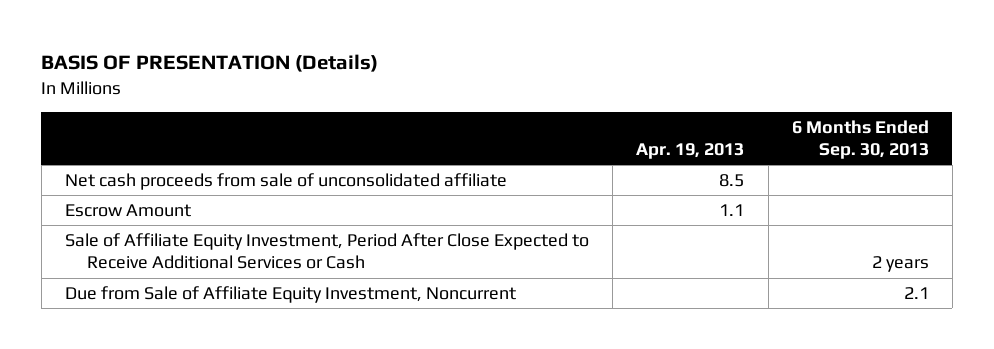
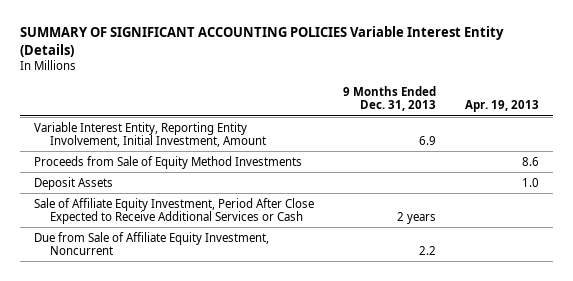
- BASIS OF PRESENTATION (Details)
+ SUMMARY OF SIGNIFICANT ACCOUNTING POLICIES Variable Interest Entity (Details)
- | Apr. 19, 2013 | 6 Months Ended Sep. 30, 2013
+ | 9 Months Ended Dec. 31, 2013 | Apr. 19, 2013
- Net cash proceeds from sale of unconsolidated affiliate | 8.5 |
- Escrow Amount | 1.1 |
+ Variable Interest Entity, Reporting Entity Involvement, Initial Investment, Amount | 6.9 |
+ Proceeds from Sale of Equity Method Investments | | 8.6
+ Deposit Assets | | 1.0

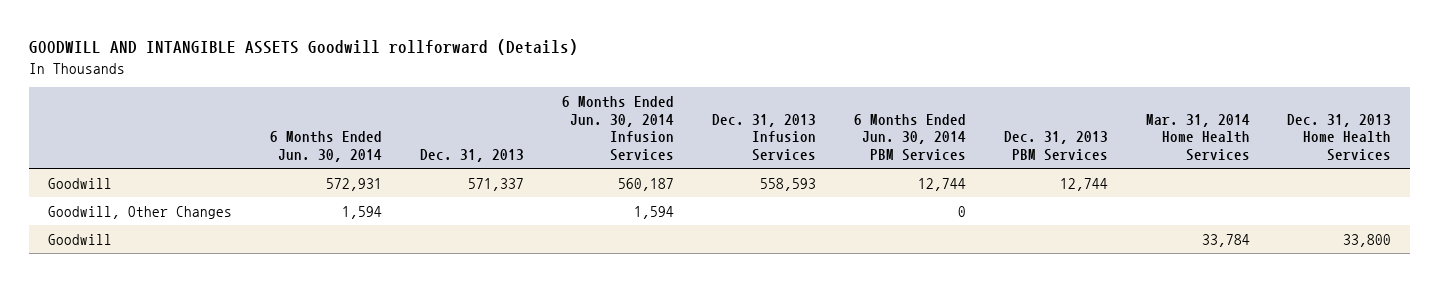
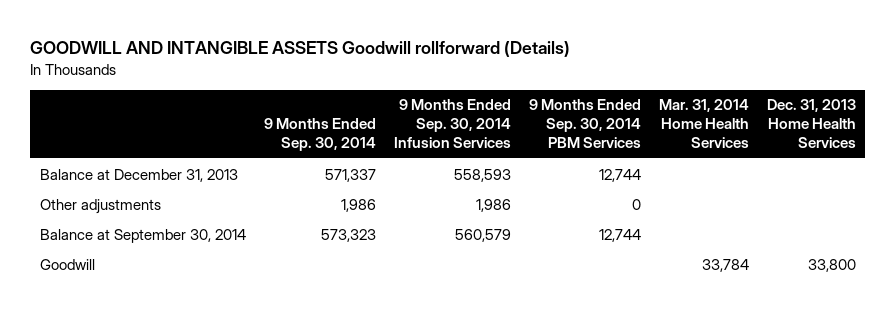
- | 6 Months Ended Jun. 30, 2014 | Dec. 31, 2013 | 6 Months Ended Jun. 30, 2014 Infusion Services | Dec. 31, 2013 Infusion Services | 6 Months Ended Jun. 30, 2014 PBM Services | Dec. 31, 2013 PBM Services | Mar. 31, 2014 Home Health Services | Dec. 31, 2013 Home Health Services
+ | 9 Months Ended Sep. 30, 2014 | 9 Months Ended Sep. 30, 2014 Infusion Services | 9 Months Ended Sep. 30, 2014 PBM Services | Mar. 31, 2014 Home Health Services | Dec. 31, 2013 Home Health Services
- Goodwill | 572,931 | 571,337 | 560,187 | 558,593 | 12,744 | 12,744 | |
- Goodwill, Other Changes | 1,594 | | 1,594 | | 0 | | |
+ Balance at December 31, 2013 | 571,337 | 558,593 | 12,744 | |
+ Other adjustments | 1,986 | 1,986 | 0 | |
+ Balance at September 30, 2014 | 573,323 | 560,579 | 12,744 | |

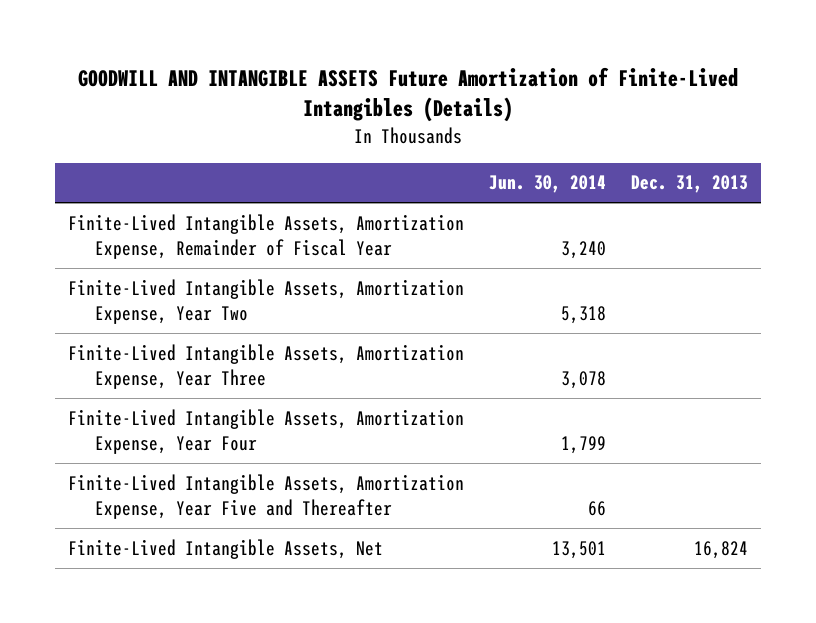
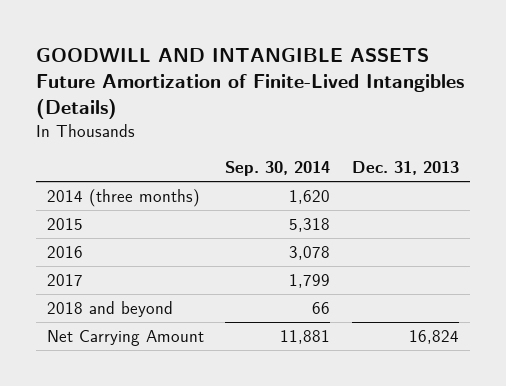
- | Jun. 30, 2014 | Dec. 31, 2013
+ | Sep. 30, 2014 | Dec. 31, 2013
- Finite-Lived Intangible Assets, Amortization Expense, Remainder of Fiscal Year | 3,240 |
- Finite-Lived Intangible Assets, Amortization Expense, Year Two | 5,318 |
- Finite-Lived Intangible Assets, Amortization Expense, Year Three | 3,078 |
- Finite-Lived Intangible Assets, Amortization Expense, Year Four | 1,799 |
- Finite-Lived Intangible Assets, Amortization Expense, Year Five and Thereafter | 66 |
- Finite-Lived Intangible Assets, Net | 13,501 | 16,824
+ 2014 (three months) | 1,620 |
+ 2015 | 5,318 |
+ 2016 | 3,078 |
+ 2017 | 1,799 |
+ 2018 and beyond | 66 |
+ Net Carrying Amount | 11,881 | 16,824

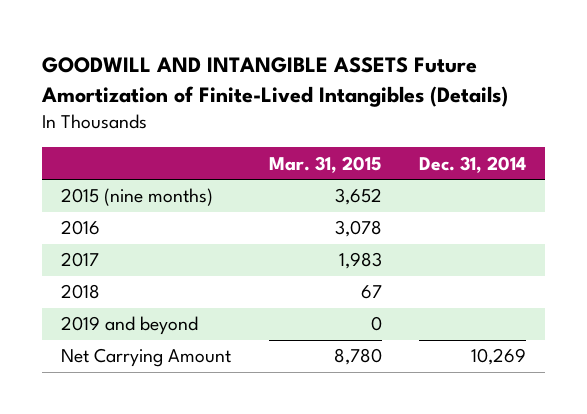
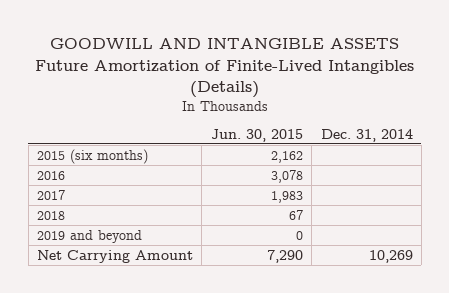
- | Mar. 31, 2015 | Dec. 31, 2014
+ | Jun. 30, 2015 | Dec. 31, 2014
- 2015 (nine months) | 3,652 |
+ 2015 (six months) | 2,162 |

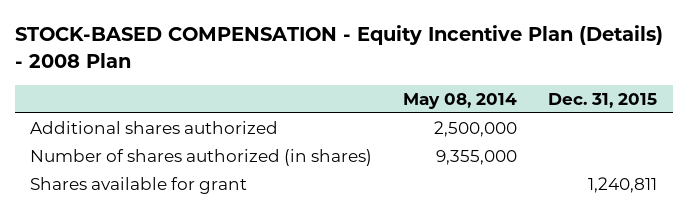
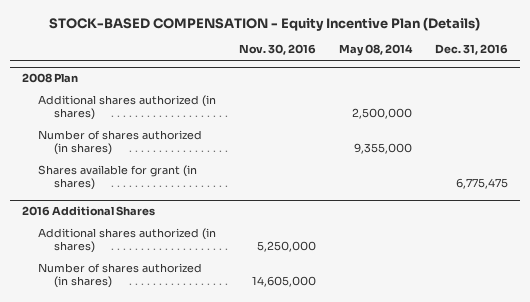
- STOCK-BASED COMPENSATION - Equity Incentive Plan (Details) - 2008 Plan
+ STOCK-BASED COMPENSATION - Equity Incentive Plan (Details)
- | May 08, 2014 | Dec. 31, 2015
+ | Nov. 30, 2016 | May 08, 2014 | Dec. 31, 2016
- Additional shares authorized | 2,500,000 |
+ 2008 Plan
+ Additional shares authorized (in shares) | | 2,500,000 |
- Shares available for grant | | 1,240,811
+ Shares available for grant (in shares) | | | 6,775,475
+ 2016 Additional Shares
+ Additional shares authorized (in shares) | 5,250,000 | |
+ Number of shares authorized (in shares) | 14,605,000 | |

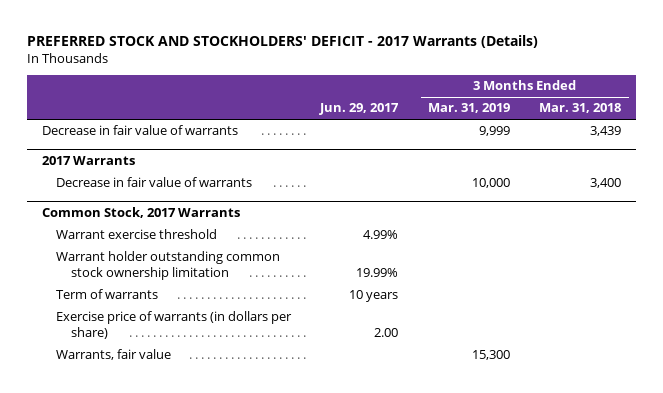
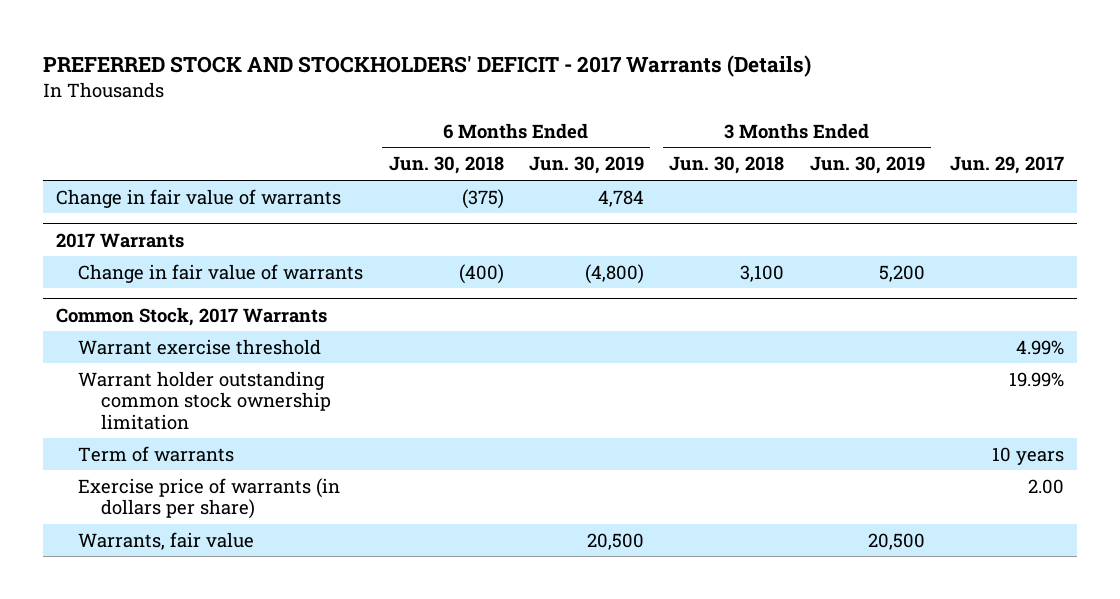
- | Jun. 29, 2017 | 3 Months Ended Mar. 31, 2019 | 3 Months Ended Mar. 31, 2018
+ | 6 Months Ended Jun. 30, 2018 | 6 Months Ended Jun. 30, 2019 | 3 Months Ended Jun. 30, 2018 | 3 Months Ended Jun. 30, 2019 | Jun. 29, 2017
- Decrease in fair value of warrants | | 9,999 | 3,439
+ Change in fair value of warrants | (375) | 4,784 | | |
@ 2017 Warrants
- Decrease in fair value of warrants | | 10,000 | 3,400
+ Change in fair value of warrants | (400) | (4,800) | 3,100 | 5,200 |

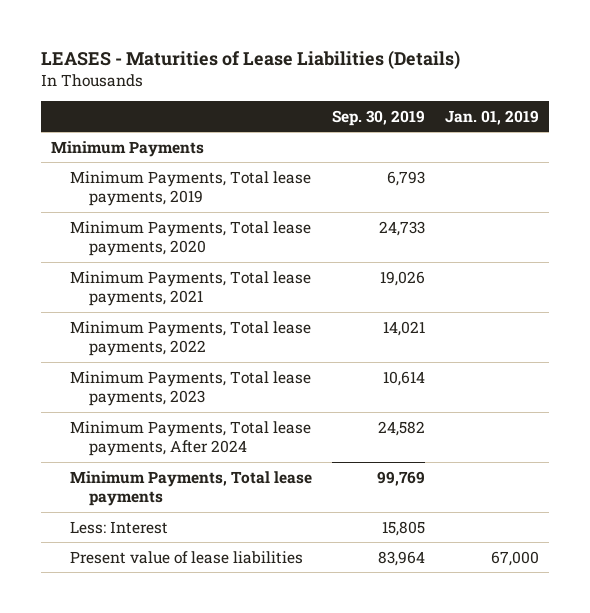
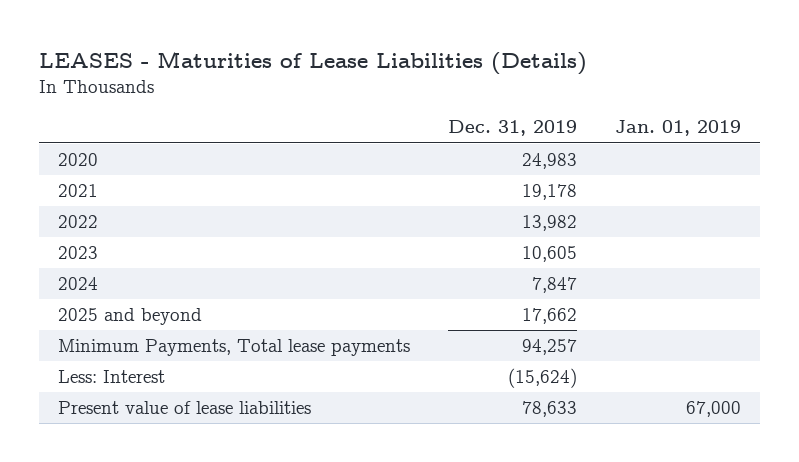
- | Sep. 30, 2019 | Jan. 01, 2019
+ | Dec. 31, 2019 | Jan. 01, 2019
- Minimum Payments
- Minimum Payments, Total lease payments, 2019 | 6,793 |
- Minimum Payments, Total lease payments, 2020 | 24,733 |
- Minimum Payments, Total lease payments, 2021 | 19,026 |
- Minimum Payments, Total lease payments, 2022 | 14,021 |
- Minimum Payments, Total lease payments, 2023 | 10,614 |
- Minimum Payments, Total lease payments, After 2024 | 24,582 |
+ 2020 | 24,983 |
+ 2021 | 19,178 |
+ 2022 | 13,982 |
+ 2023 | 10,605 |
+ 2024 | 7,847 |
+ 2025 and beyond | 17,662 |

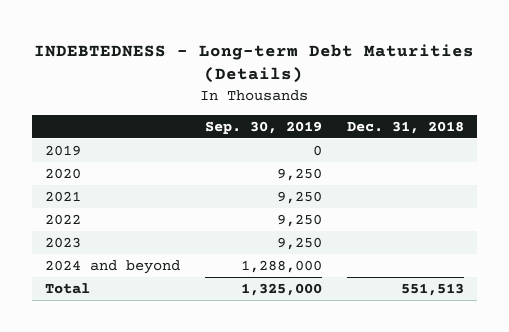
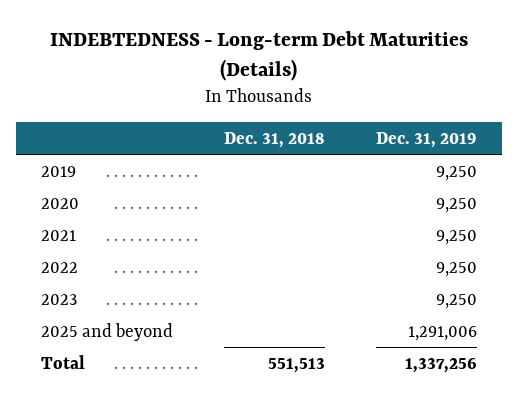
- | Sep. 30, 2019 | Dec. 31, 2018
+ | Dec. 31, 2018 | Dec. 31, 2019
- 2024 and beyond | 1,288,000 |
+ 2025 and beyond | | 1,291,006

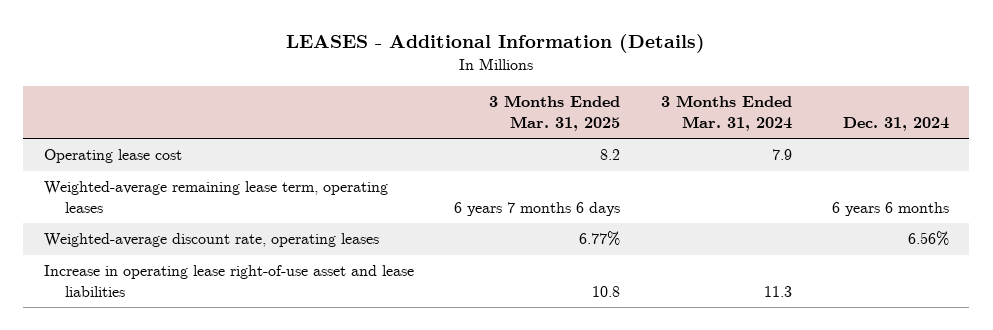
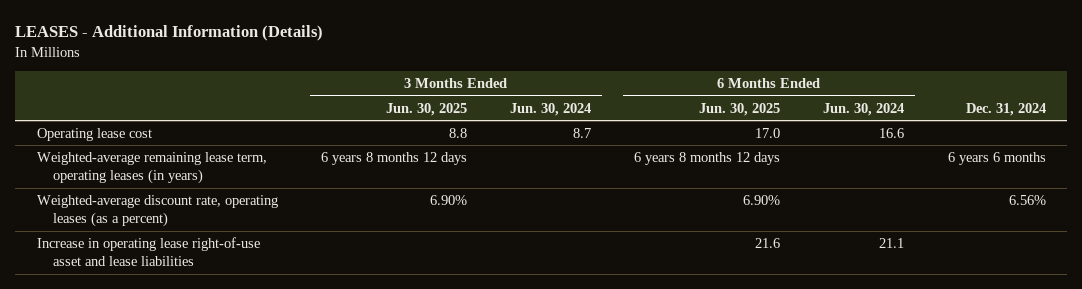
- | 3 Months Ended Mar. 31, 2025 | 3 Months Ended Mar. 31, 2024 | Dec. 31, 2024
+ | 3 Months Ended Jun. 30, 2025 | 3 Months Ended Jun. 30, 2024 | 6 Months Ended Jun. 30, 2025 | 6 Months Ended Jun. 30, 2024 | Dec. 31, 2024
- Weighted-average remaining lease term, operating leases | 6 years 7 months 6 days | | 6 years 6 months
- Weighted-average discount rate, operating leases | 6.77% | | 6.56%
+ Weighted-average remaining lease term, operating leases (in years) | 6 years 8 months 12 days | | 6 years 8 months 12 days | | 6 years 6 months
+ Weighted-average discount rate, operating leases (as a percent) | 6.90% | | 6.90% | | 6.56%

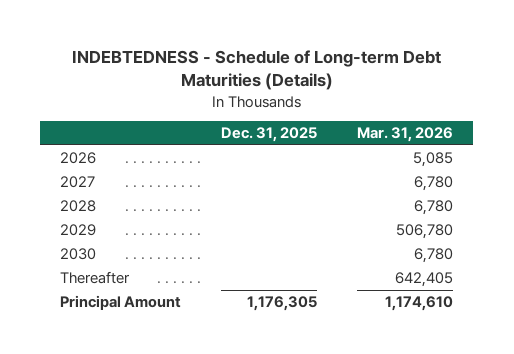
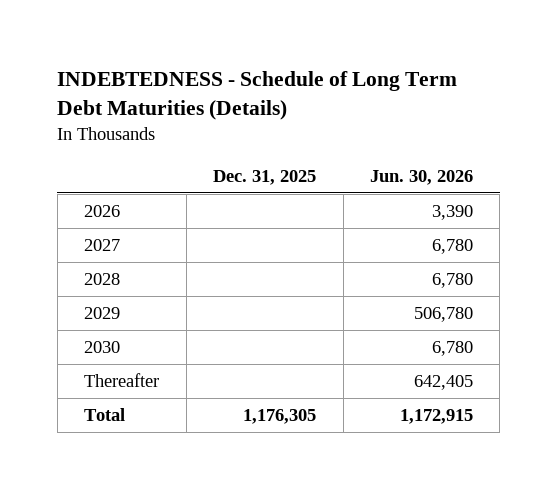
- INDEBTEDNESS - Schedule of Long-term Debt Maturities (Details)
+ INDEBTEDNESS - Schedule of Long Term Debt Maturities (Details)
- | Dec. 31, 2025 | Mar. 31, 2026
+ | Dec. 31, 2025 | Jun. 30, 2026
- Principal Amount | 1,176,305 | 1,174,610
+ Total | 1,176,305 | 1,172,915

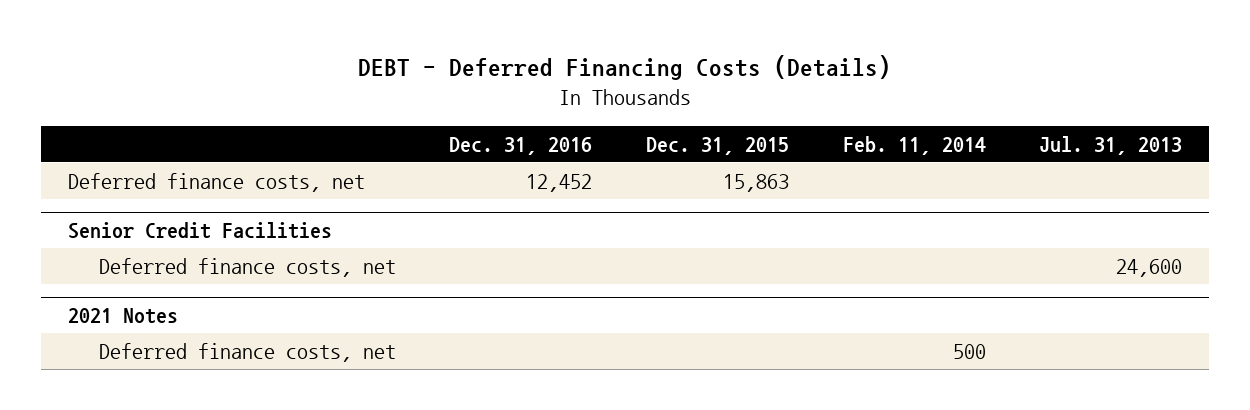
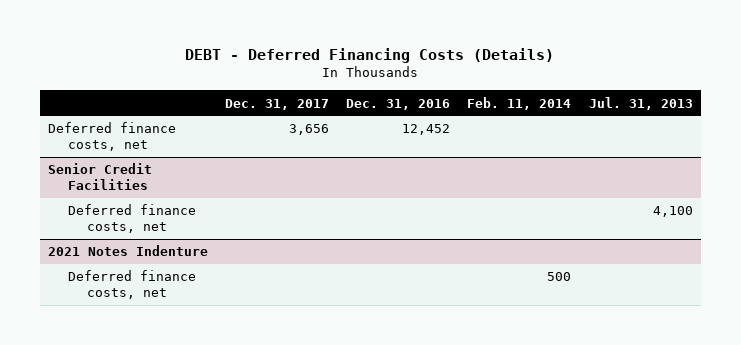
- | Dec. 31, 2016 | Dec. 31, 2015 | Feb. 11, 2014 | Jul. 31, 2013
+ | Dec. 31, 2017 | Dec. 31, 2016 | Feb. 11, 2014 | Jul. 31, 2013
@ Senior Credit Facilities
- Deferred finance costs, net | | | | 24,600
- 2021 Notes
@ Senior Credit Facilities
+ Deferred finance costs, net | | | | 4,100
+ 2021 Notes Indenture

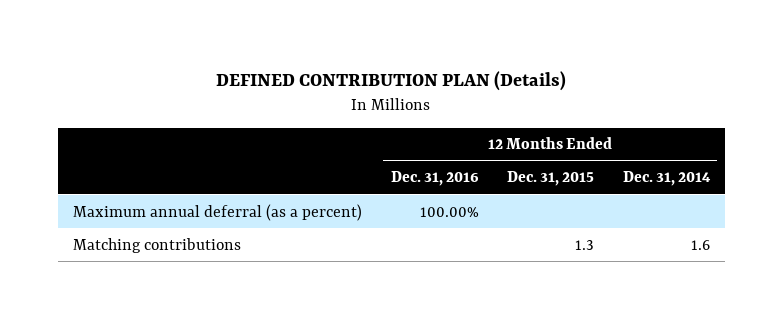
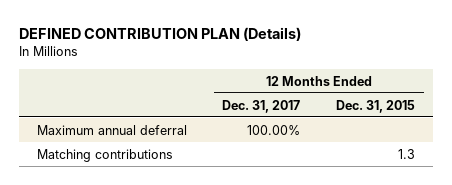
- | 12 Months Ended Dec. 31, 2016 | 12 Months Ended Dec. 31, 2015 | 12 Months Ended Dec. 31, 2014
+ | 12 Months Ended Dec. 31, 2017 | 12 Months Ended Dec. 31, 2015
- Maximum annual deferral (as a percent) | 100.00% | |
+ Maximum annual deferral | 100.00% |

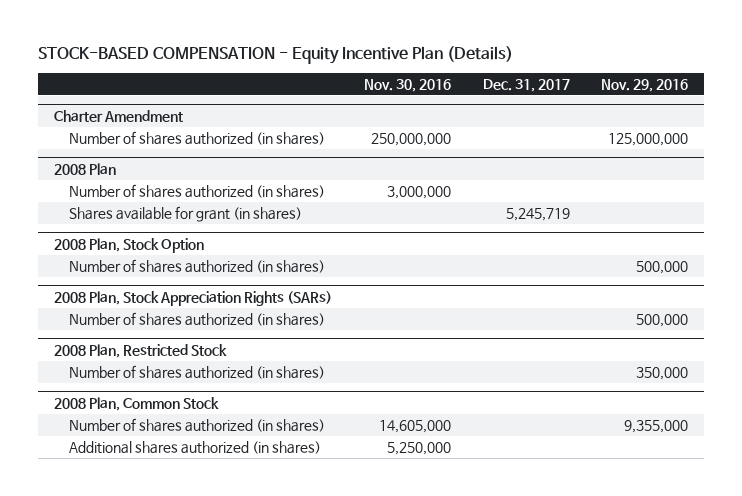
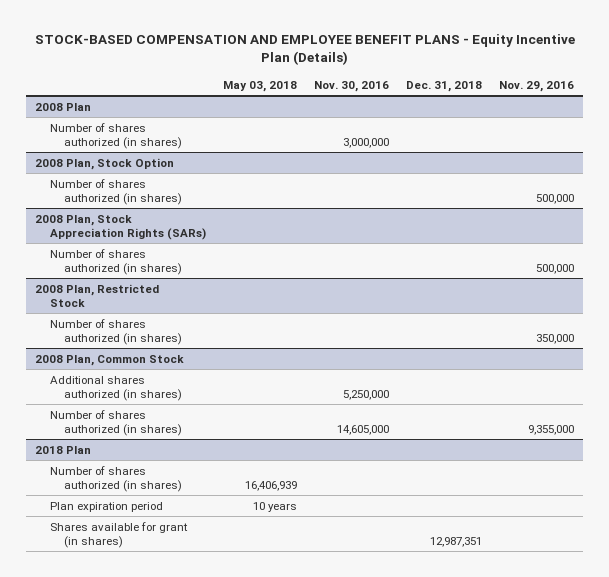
- STOCK-BASED COMPENSATION - Equity Incentive Plan (Details)
+ STOCK-BASED COMPENSATION AND EMPLOYEE BENEFIT PLANS - Equity Incentive Plan (Details)
- | Nov. 30, 2016 | Dec. 31, 2017 | Nov. 29, 2016
+ | May 03, 2018 | Nov. 30, 2016 | Dec. 31, 2018 | Nov. 29, 2016
- Charter Amendment
- Number of shares authorized (in shares) | 250,000,000 | | 125,000,000
@ 2008 Plan
- Shares available for grant (in shares) | | 5,245,719 |
@ 2008 Plan, Common Stock
moved down: Number of shares authorized (in shares) | | 14,605,000 | | 9,355,000
+ 2018 Plan
+ Number of shares authorized (in shares) | 16,406,939 | | |
+ Plan expiration period | 10 years | | |
+ Shares available for grant (in shares) | | | 12,987,351 |

